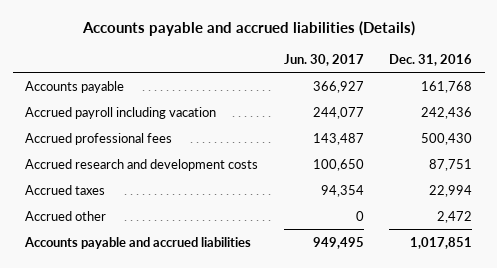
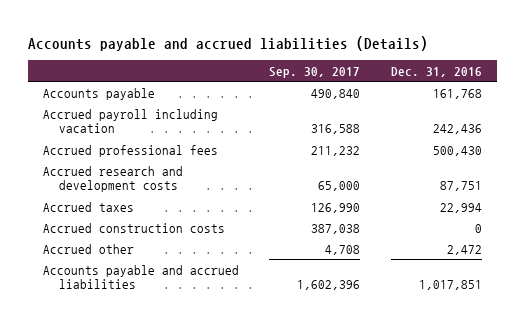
- | Jun. 30, 2017 | Dec. 31, 2016
+ | Sep. 30, 2017 | Dec. 31, 2016
+ Accrued construction costs | 387,038 | 0

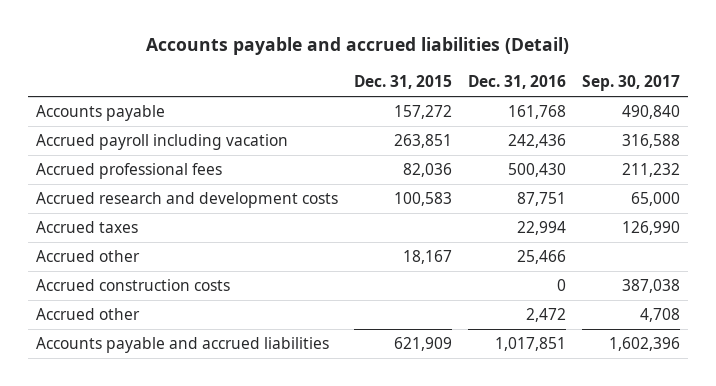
- Accounts payable and accrued liabilities (Details)
+ Accounts payable and accrued liabilities (Detail)
- | Sep. 30, 2017 | Dec. 31, 2016
+ | Dec. 31, 2015 | Dec. 31, 2016 | Sep. 30, 2017
+ Accrued other | 18,167 | 25,466 |

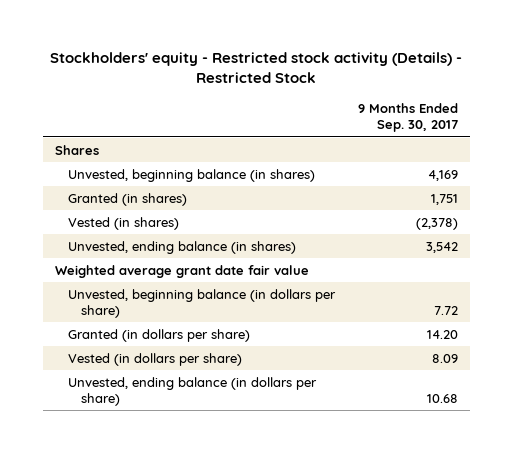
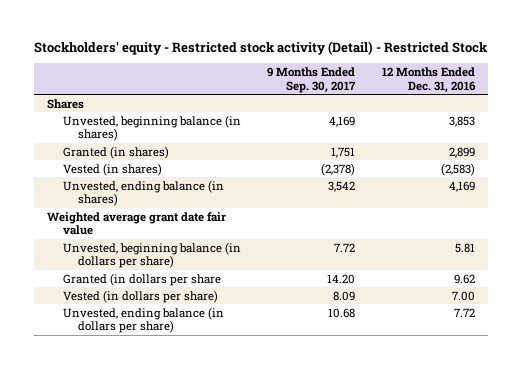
- Stockholders' equity - Restricted stock activity (Details) - Restricted Stock
+ Stockholders' equity - Restricted stock activity (Detail) - Restricted Stock
- | 9 Months Ended Sep. 30, 2017
+ | 9 Months Ended Sep. 30, 2017 | 12 Months Ended Dec. 31, 2016
- Granted (in dollars per share) | 14.20
+ Granted (in dollars per share | 14.20 | 9.62

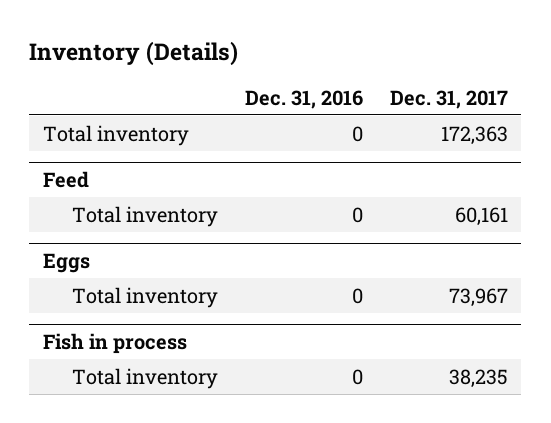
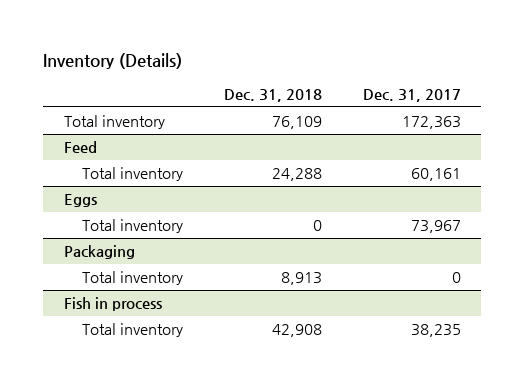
- | Dec. 31, 2016 | Dec. 31, 2017
+ | Dec. 31, 2018 | Dec. 31, 2017
+ Packaging
+ Total inventory | 8,913 | 0

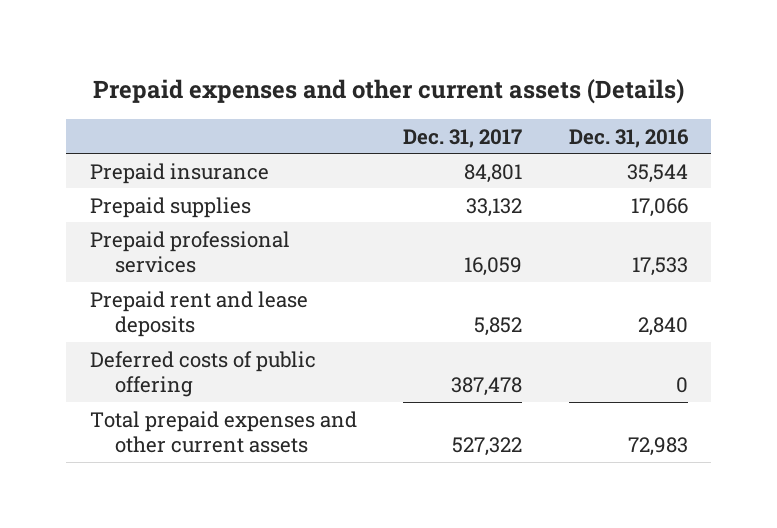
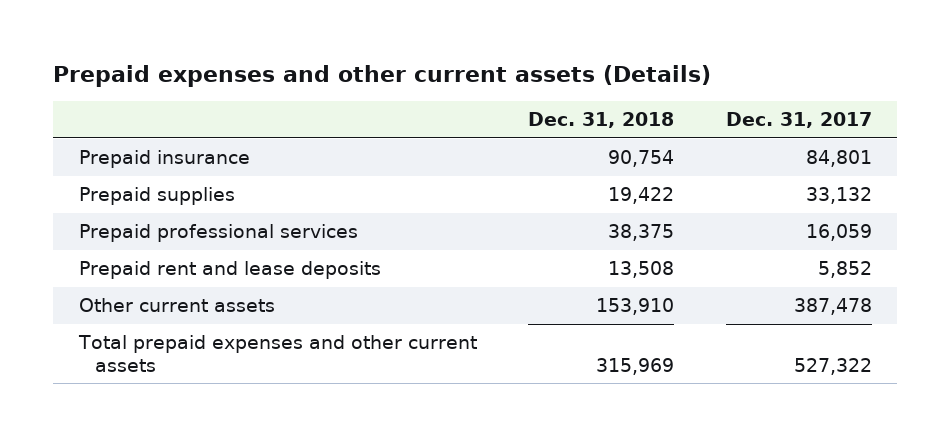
- | Dec. 31, 2017 | Dec. 31, 2016
+ | Dec. 31, 2018 | Dec. 31, 2017
- Deferred costs of public offering | 387,478 | 0
+ Other current assets | 153,910 | 387,478

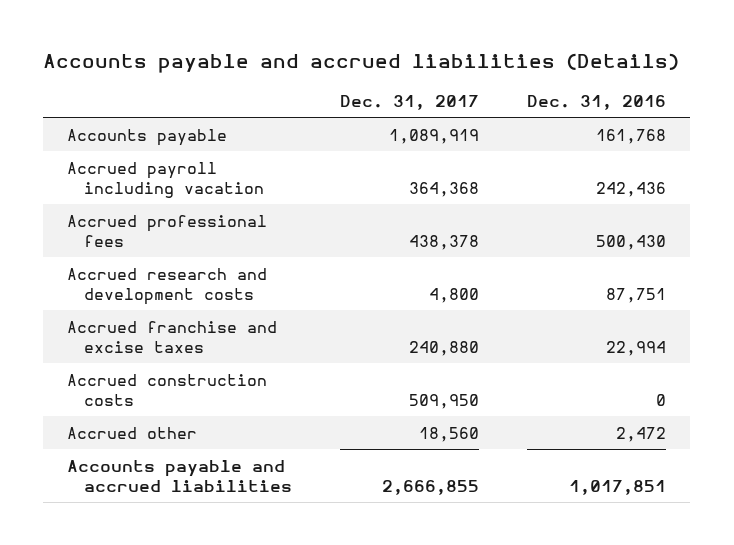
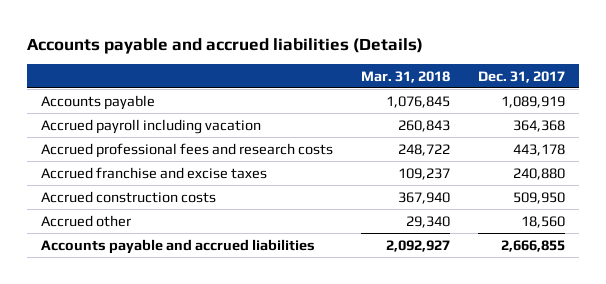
- | Dec. 31, 2017 | Dec. 31, 2016
+ | Mar. 31, 2018 | Dec. 31, 2017
- Accrued professional fees | 438,378 | 500,430
- Accrued research and development costs | 4,800 | 87,751
+ Accrued professional fees and research costs | 248,722 | 443,178

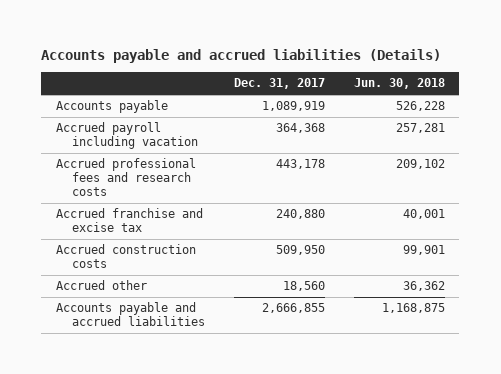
- | Mar. 31, 2018 | Dec. 31, 2017
+ | Dec. 31, 2017 | Jun. 30, 2018
- Accrued franchise and excise taxes | 109,237 | 240,880
+ Accrued franchise and excise tax | 240,880 | 40,001

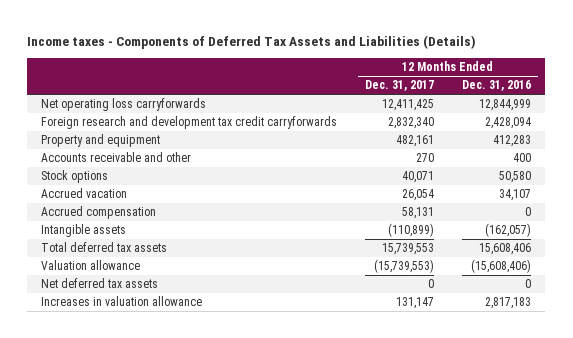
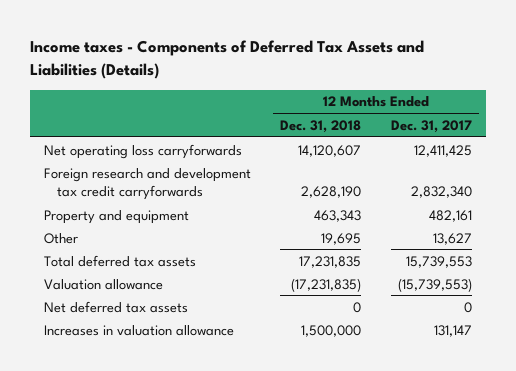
- | 12 Months Ended Dec. 31, 2017 | 12 Months Ended Dec. 31, 2016
+ | 12 Months Ended Dec. 31, 2018 | 12 Months Ended Dec. 31, 2017
- Accounts receivable and other | 270 | 400
- Stock options | 40,071 | 50,580
- Accrued vacation | 26,054 | 34,107
- Accrued compensation | 58,131 | 0
- Intangible assets | (110,899) | (162,057)
+ Other | 19,695 | 13,627

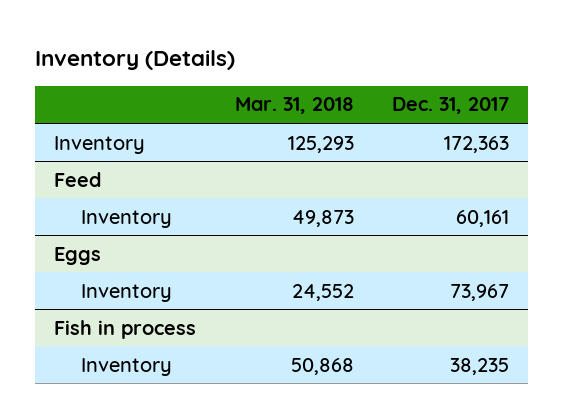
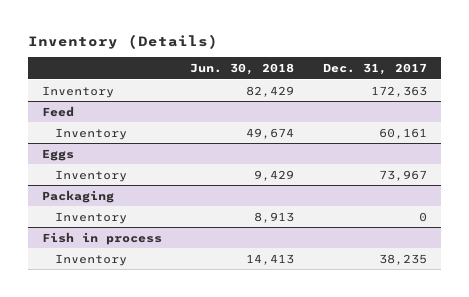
- | Mar. 31, 2018 | Dec. 31, 2017
+ | Jun. 30, 2018 | Dec. 31, 2017
+ Packaging
+ Inventory | 8,913 | 0

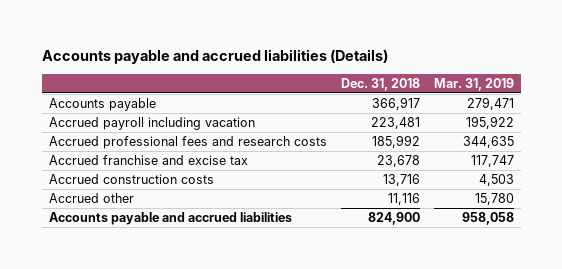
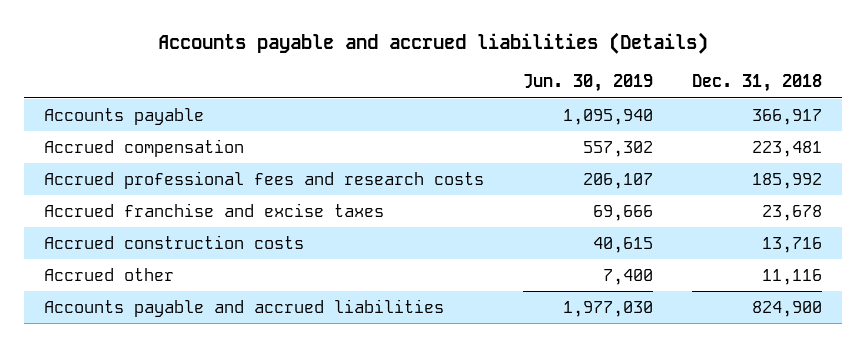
- | Dec. 31, 2018 | Mar. 31, 2019
+ | Jun. 30, 2019 | Dec. 31, 2018
- Accrued payroll including vacation | 223,481 | 195,922
+ Accrued compensation | 557,302 | 223,481
- Accrued franchise and excise tax | 23,678 | 117,747
+ Accrued franchise and excise taxes | 69,666 | 23,678

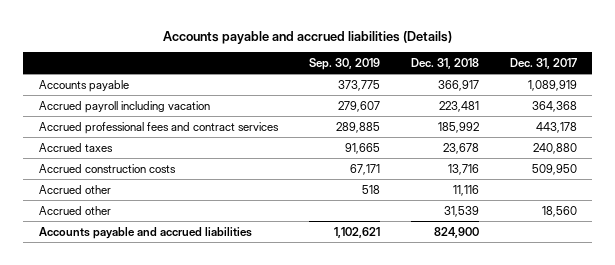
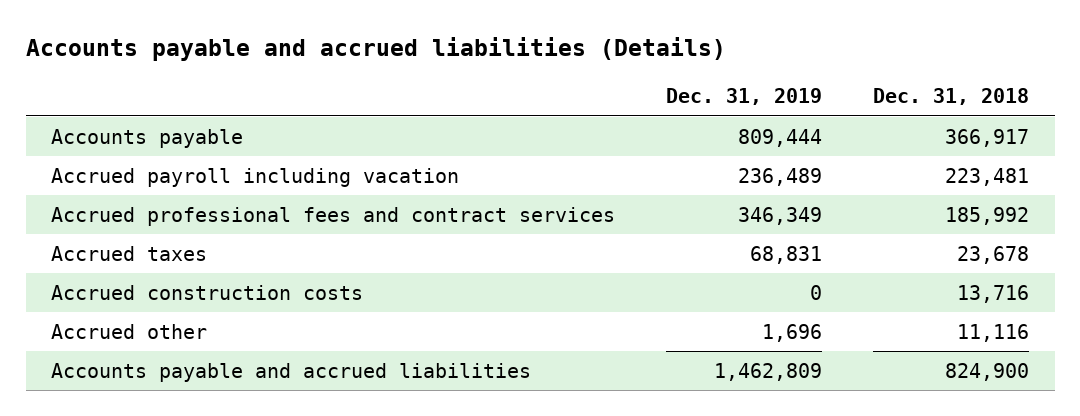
- | Sep. 30, 2019 | Dec. 31, 2018 | Dec. 31, 2017
+ | Dec. 31, 2019 | Dec. 31, 2018
- Accrued other | | 31,539 | 18,560

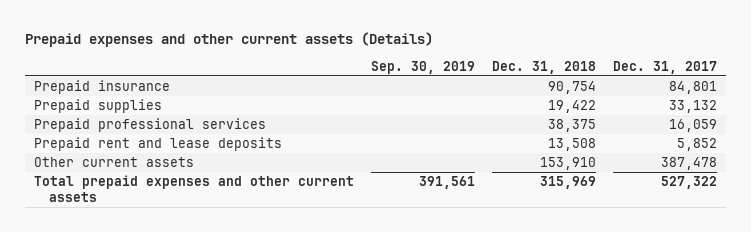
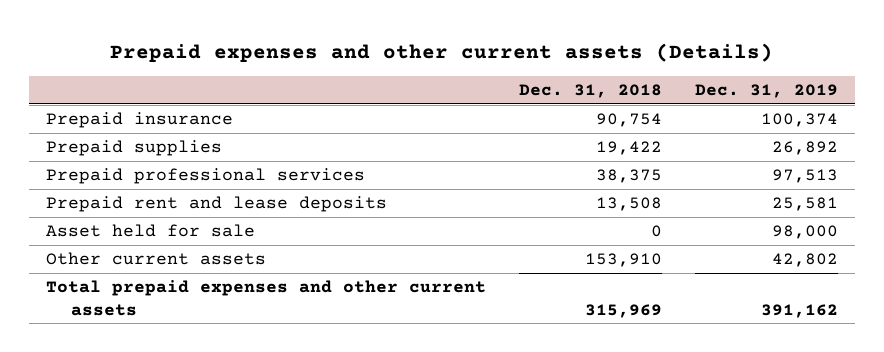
- | Sep. 30, 2019 | Dec. 31, 2018 | Dec. 31, 2017
+ | Dec. 31, 2018 | Dec. 31, 2019
+ Asset held for sale | 0 | 98,000

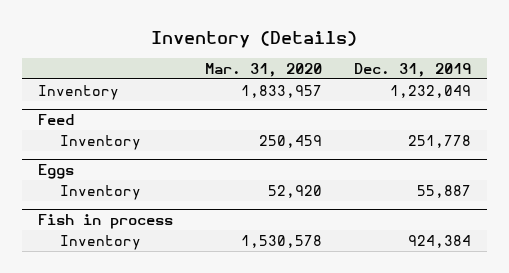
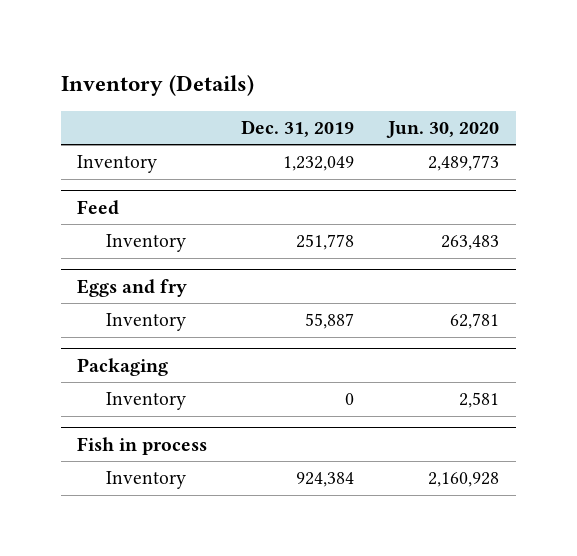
- | Mar. 31, 2020 | Dec. 31, 2019
+ | Dec. 31, 2019 | Jun. 30, 2020
- Eggs
+ Eggs and fry
+ Packaging
+ Inventory | 0 | 2,581

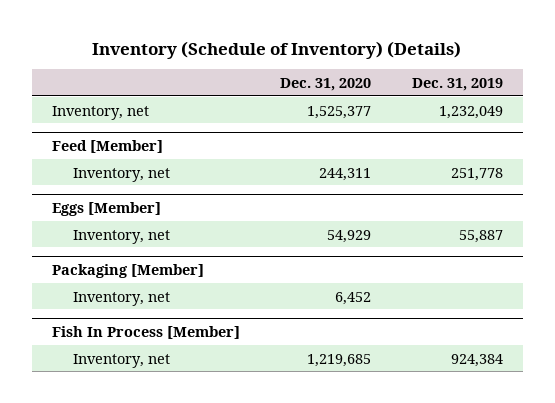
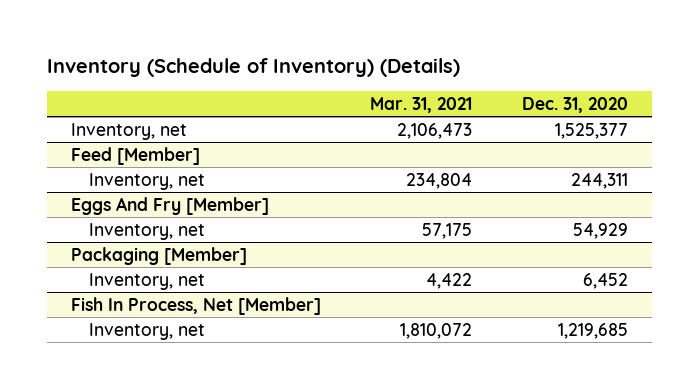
- | Dec. 31, 2020 | Dec. 31, 2019
+ | Mar. 31, 2021 | Dec. 31, 2020
- Eggs [Member]
+ Eggs And Fry [Member]
- Fish In Process [Member]
+ Fish In Process, Net [Member]

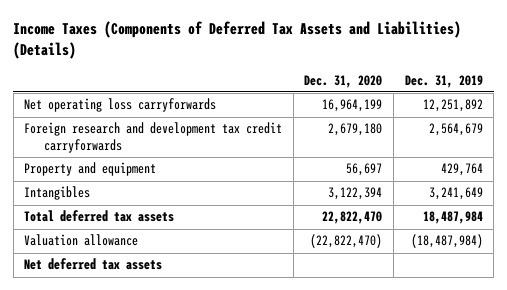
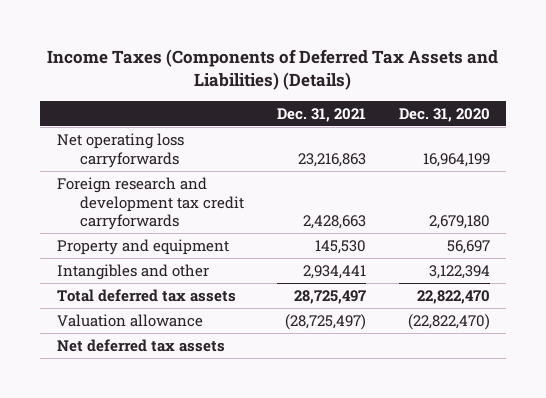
- | Dec. 31, 2020 | Dec. 31, 2019
+ | Dec. 31, 2021 | Dec. 31, 2020
- Intangibles | 3,122,394 | 3,241,649
+ Intangibles and other | 2,934,441 | 3,122,394

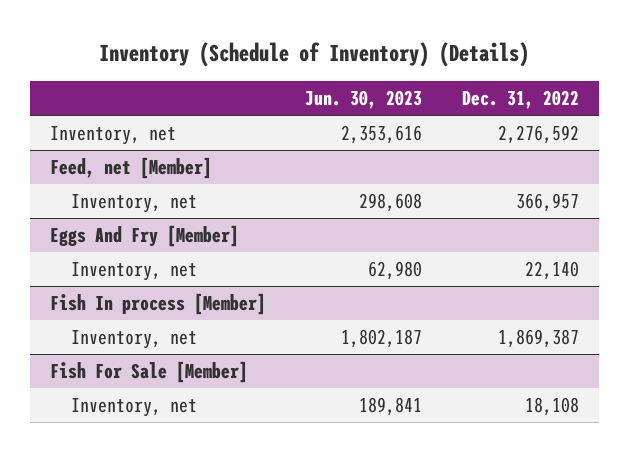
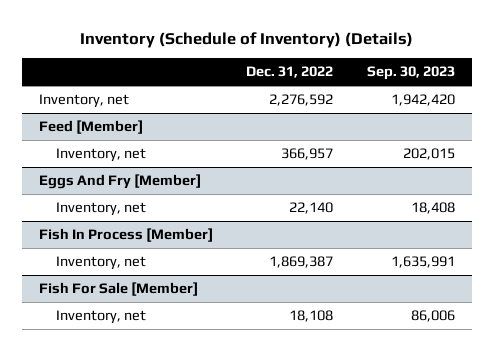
- | Jun. 30, 2023 | Dec. 31, 2022
+ | Dec. 31, 2022 | Sep. 30, 2023
- Feed, net [Member]
+ Feed [Member]
- Fish In process [Member]
+ Fish In Process [Member]

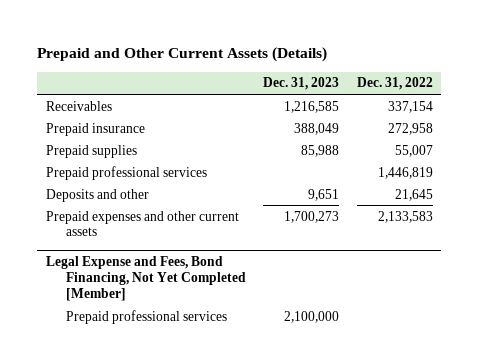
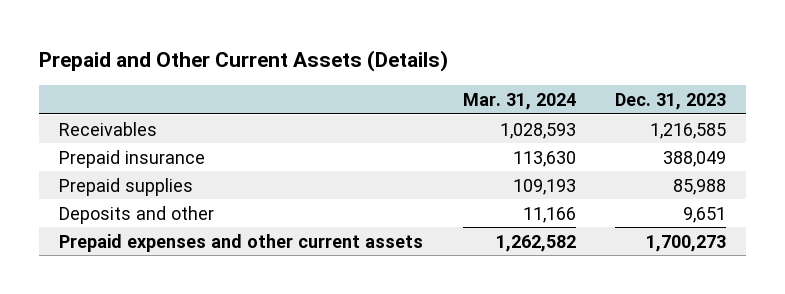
- | Dec. 31, 2023 | Dec. 31, 2022
+ | Mar. 31, 2024 | Dec. 31, 2023
- Prepaid professional services | | 1,446,819
- Legal Expense and Fees, Bond Financing, Not Yet Completed [Member]
- Prepaid professional services | 2,100,000 |

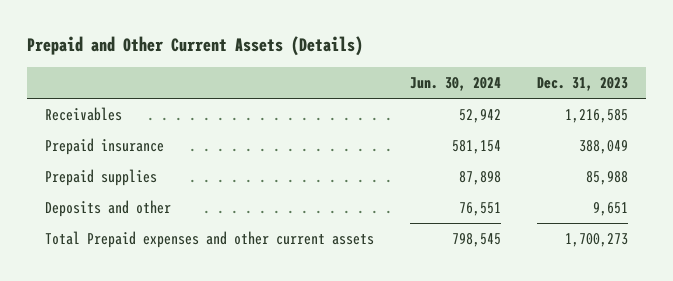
- | Mar. 31, 2024 | Dec. 31, 2023
+ | Jun. 30, 2024 | Dec. 31, 2023
- Prepaid expenses and other current assets | 1,262,582 | 1,700,273
+ Total Prepaid expenses and other current assets | 798,545 | 1,700,273

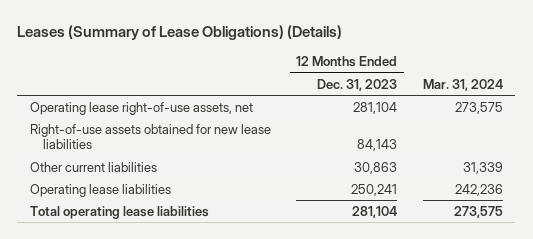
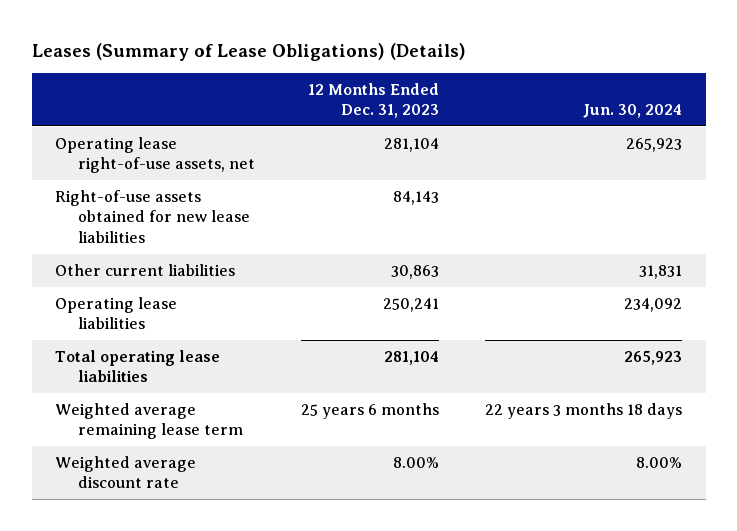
- | 12 Months Ended Dec. 31, 2023 | Mar. 31, 2024
+ | 12 Months Ended Dec. 31, 2023 | Jun. 30, 2024
+ Weighted average remaining lease term | 25 years 6 months | 22 years 3 months 18 days
+ Weighted average discount rate | 8.00% | 8.00%

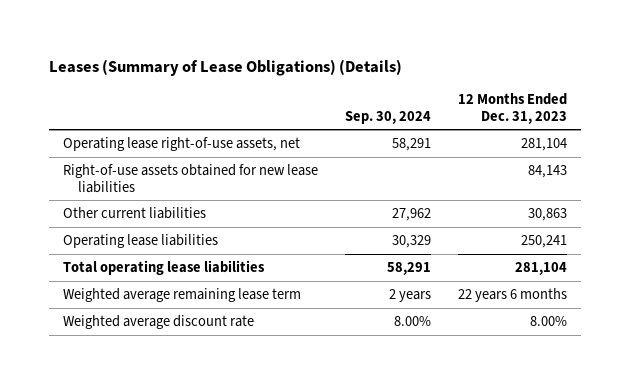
- | 12 Months Ended Dec. 31, 2023 | Jun. 30, 2024
+ | Sep. 30, 2024 | 12 Months Ended Dec. 31, 2023
- Weighted average remaining lease term | 25 years 6 months | 22 years 3 months 18 days
+ Weighted average remaining lease term | 2 years | 22 years 6 months

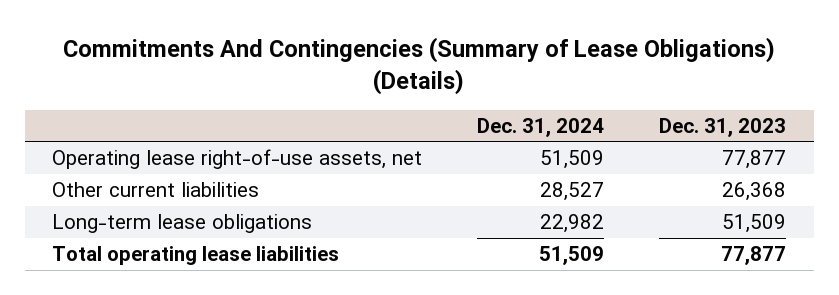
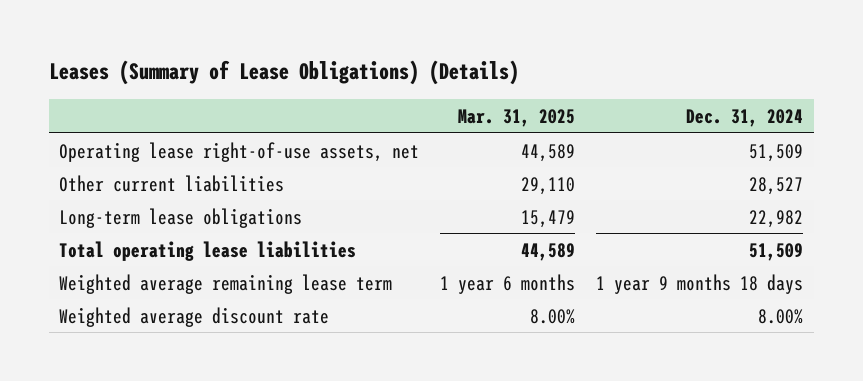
- Commitments And Contingencies (Summary of Lease Obligations) (Details)
+ Leases (Summary of Lease Obligations) (Details)
- | Dec. 31, 2024 | Dec. 31, 2023
+ | Mar. 31, 2025 | Dec. 31, 2024
+ Weighted average remaining lease term | 1 year 6 months | 1 year 9 months 18 days
+ Weighted average discount rate | 8.00% | 8.00%

